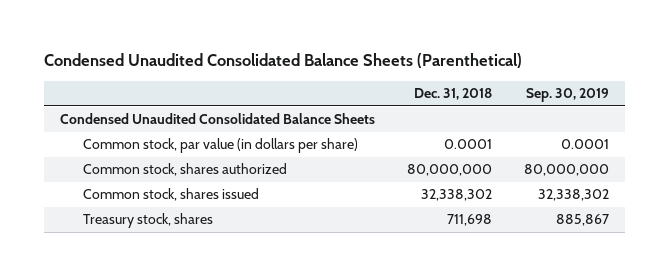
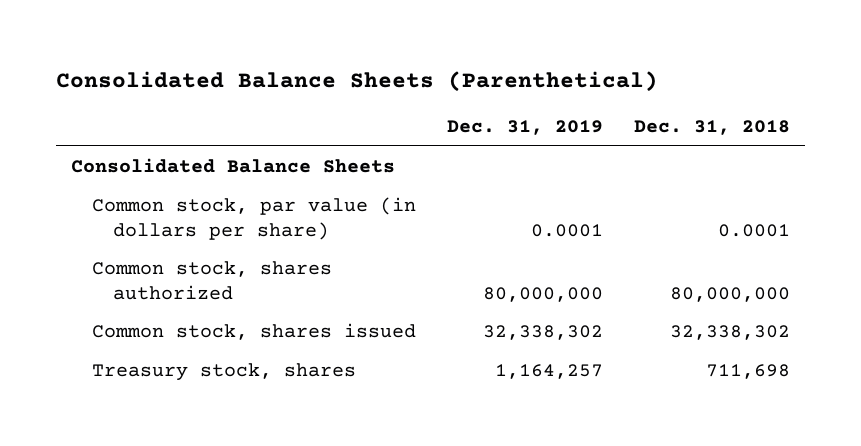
- Condensed Unaudited Consolidated Balance Sheets (Parenthetical)
+ Consolidated Balance Sheets (Parenthetical)
- | Dec. 31, 2018 | Sep. 30, 2019
+ | Dec. 31, 2019 | Dec. 31, 2018
- Condensed Unaudited Consolidated Balance Sheets
+ Consolidated Balance Sheets

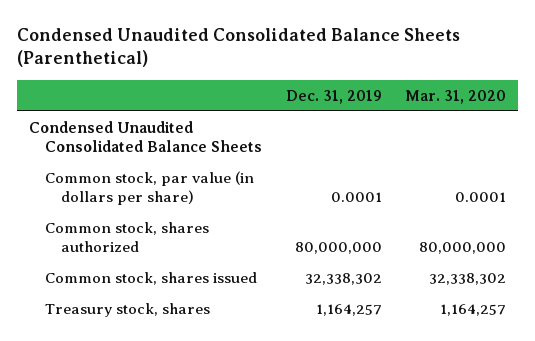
- Consolidated Balance Sheets (Parenthetical)
+ Condensed Unaudited Consolidated Balance Sheets (Parenthetical)
- | Dec. 31, 2019 | Dec. 31, 2018
+ | Dec. 31, 2019 | Mar. 31, 2020
- Consolidated Balance Sheets
+ Condensed Unaudited Consolidated Balance Sheets

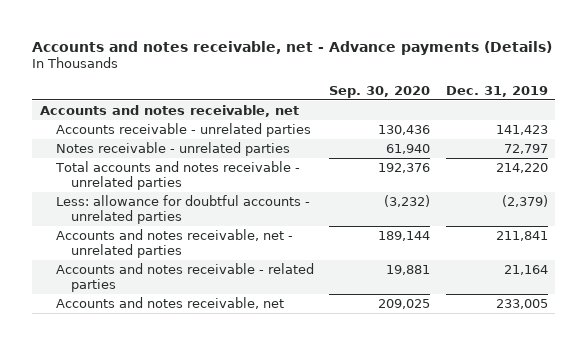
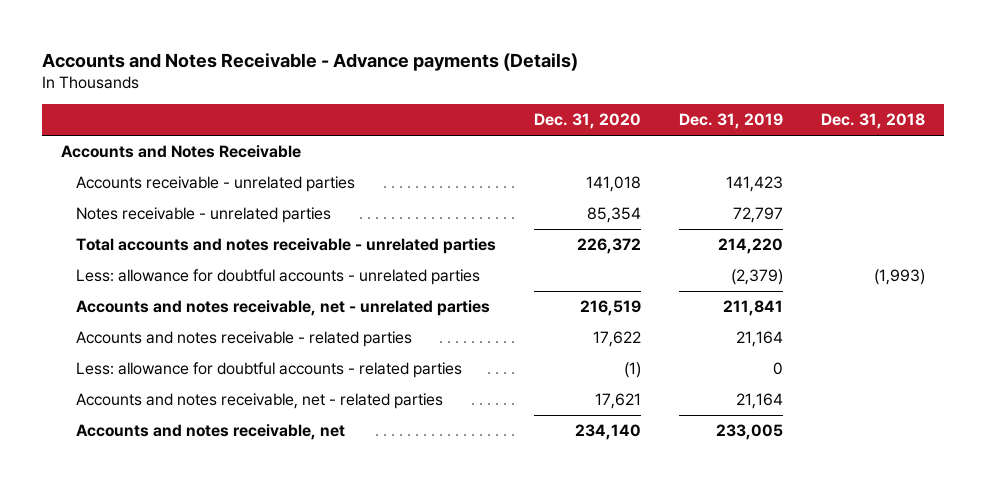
- Accounts and notes receivable, net - Advance payments (Details)
+ Accounts and Notes Receivable - Advance payments (Details)
- | Sep. 30, 2020 | Dec. 31, 2019
+ | Dec. 31, 2020 | Dec. 31, 2019 | Dec. 31, 2018
- Accounts and notes receivable, net
+ Accounts and Notes Receivable
+ Less: allowance for doubtful accounts - related parties | (1) | 0 |
+ Accounts and notes receivable, net - related parties | 17,621 | 21,164 |

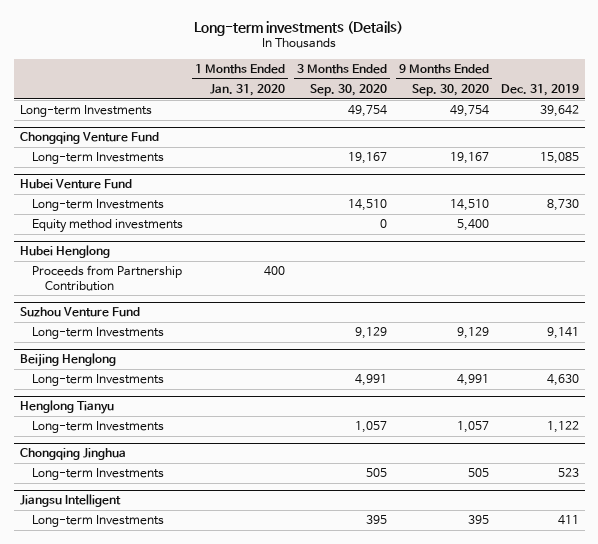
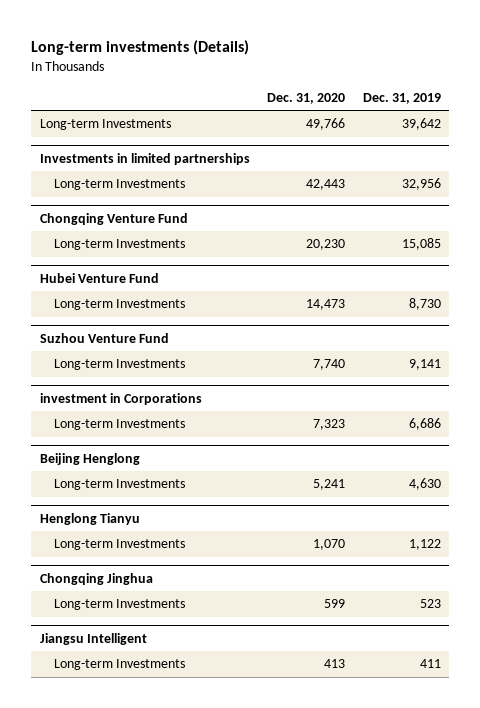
- | 1 Months Ended Jan. 31, 2020 | 3 Months Ended Sep. 30, 2020 | 9 Months Ended Sep. 30, 2020 | Dec. 31, 2019
+ | Dec. 31, 2020 | Dec. 31, 2019
+ Investments in limited partnerships
+ Long-term Investments | 42,443 | 32,956
@ Hubei Venture Fund
- Equity method investments | | 0 | 5,400 |
- Hubei Henglong
- Proceeds from Partnership Contribution | 400 | | |
+ investment in Corporations
+ Long-term Investments | 7,323 | 6,686

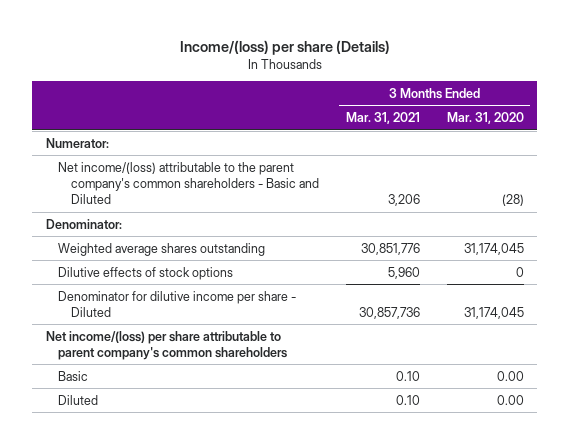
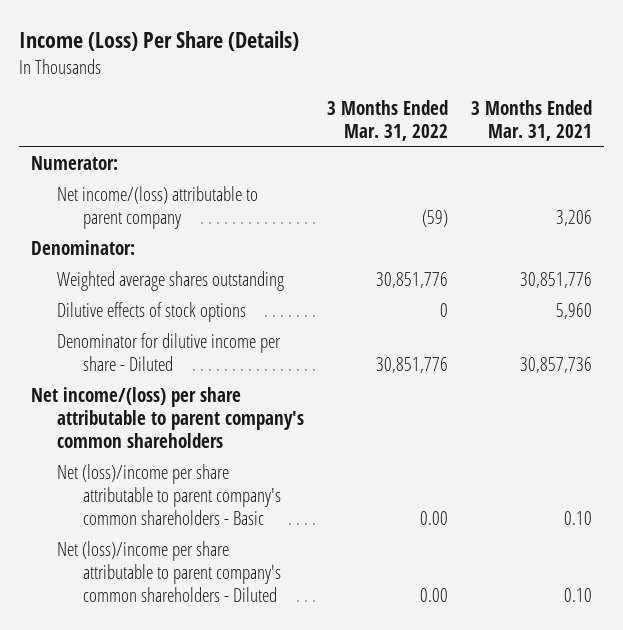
- Income/(loss) per share (Details)
+ Income (Loss) Per Share (Details)
- | 3 Months Ended Mar. 31, 2021 | 3 Months Ended Mar. 31, 2020
+ | 3 Months Ended Mar. 31, 2022 | 3 Months Ended Mar. 31, 2021
- Net income/(loss) attributable to the parent company's common shareholders - Basic and Diluted | 3,206 | (28)
+ Net income/(loss) attributable to parent company | (59) | 3,206
- Basic | 0.10 | 0.00
- Diluted | 0.10 | 0.00
+ Net (loss)/income per share attributable to parent company's common shareholders - Basic | 0.00 | 0.10
+ Net (loss)/income per share attributable to parent company's common shareholders - Diluted | 0.00 | 0.10

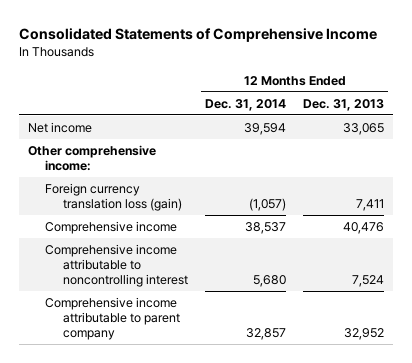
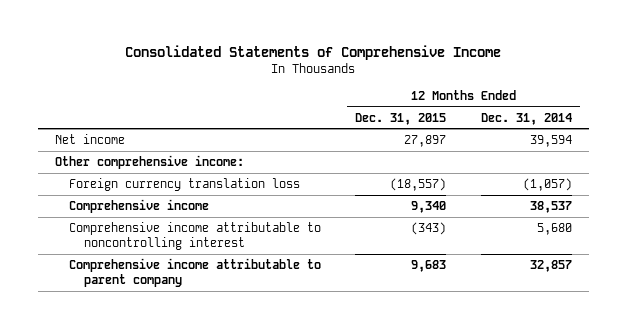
- | 12 Months Ended Dec. 31, 2014 | 12 Months Ended Dec. 31, 2013
+ | 12 Months Ended Dec. 31, 2015 | 12 Months Ended Dec. 31, 2014
- Foreign currency translation loss (gain) | (1,057) | 7,411
+ Foreign currency translation loss | (18,557) | (1,057)

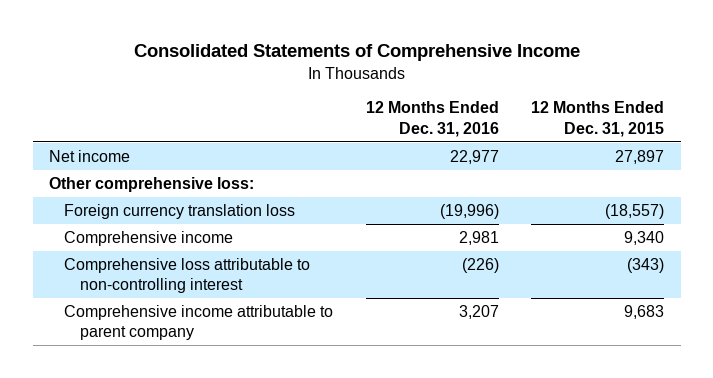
- | 12 Months Ended Dec. 31, 2015 | 12 Months Ended Dec. 31, 2014
+ | 12 Months Ended Dec. 31, 2016 | 12 Months Ended Dec. 31, 2015
- Other comprehensive income:
+ Other comprehensive loss:
- Comprehensive income attributable to noncontrolling interest | (343) | 5,680
+ Comprehensive loss attributable to non-controlling interest | (226) | (343)

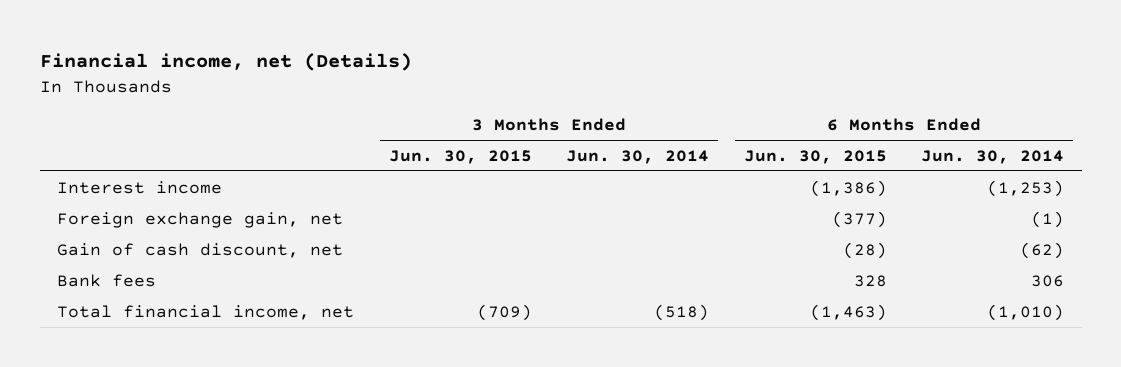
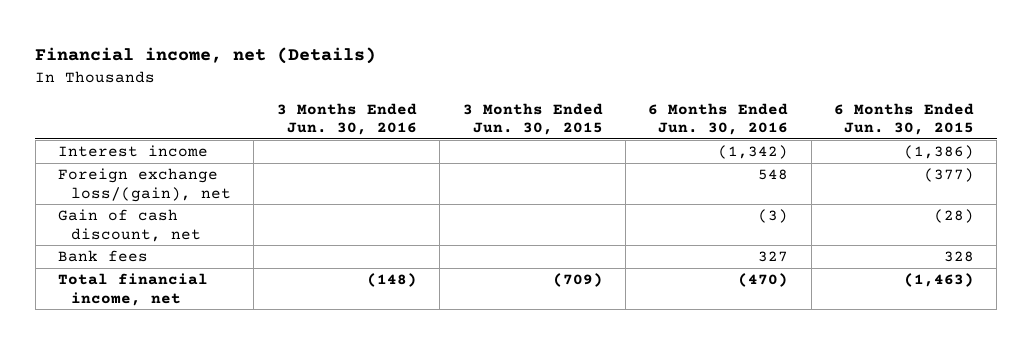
- | 3 Months Ended Jun. 30, 2015 | 3 Months Ended Jun. 30, 2014 | 6 Months Ended Jun. 30, 2015 | 6 Months Ended Jun. 30, 2014
+ | 3 Months Ended Jun. 30, 2016 | 3 Months Ended Jun. 30, 2015 | 6 Months Ended Jun. 30, 2016 | 6 Months Ended Jun. 30, 2015
- Foreign exchange gain, net | | | (377) | (1)
+ Foreign exchange loss/(gain), net | | | 548 | (377)

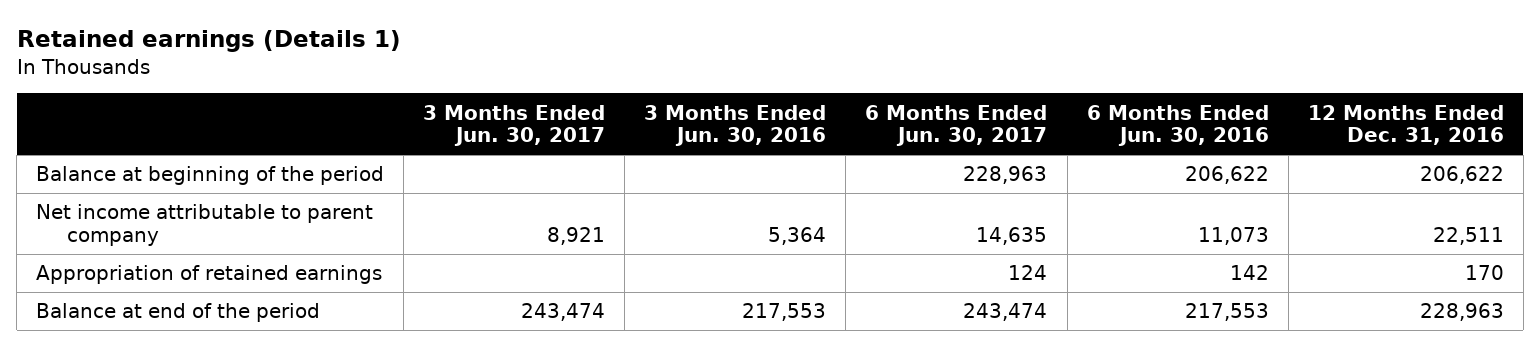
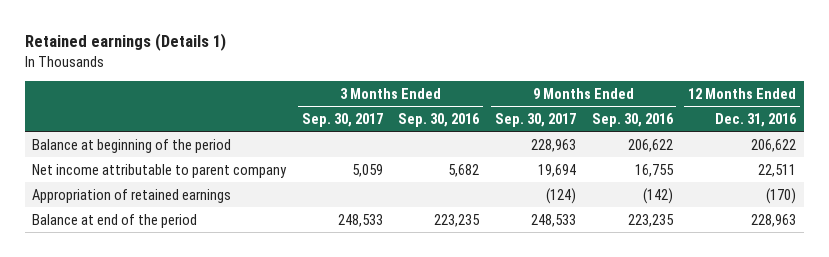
- | 3 Months Ended Jun. 30, 2017 | 3 Months Ended Jun. 30, 2016 | 6 Months Ended Jun. 30, 2017 | 6 Months Ended Jun. 30, 2016 | 12 Months Ended Dec. 31, 2016
+ | 3 Months Ended Sep. 30, 2017 | 3 Months Ended Sep. 30, 2016 | 9 Months Ended Sep. 30, 2017 | 9 Months Ended Sep. 30, 2016 | 12 Months Ended Dec. 31, 2016
- Appropriation of retained earnings | | | 124 | 142 | 170
+ Appropriation of retained earnings | | | (124) | (142) | (170)

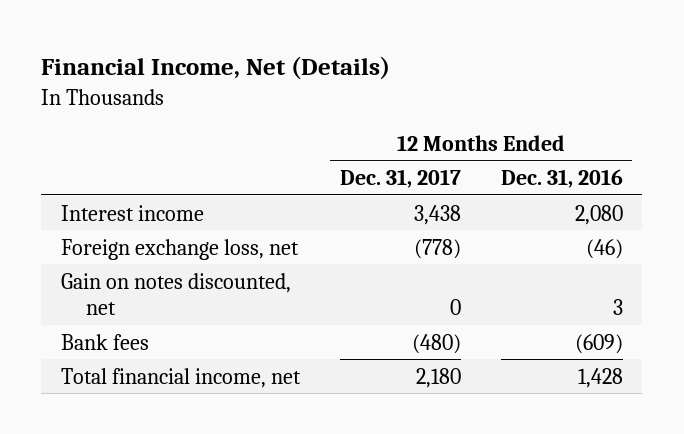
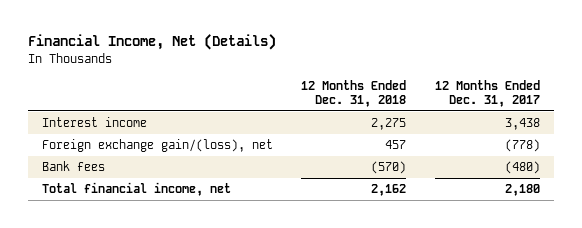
- | 12 Months Ended Dec. 31, 2017 | 12 Months Ended Dec. 31, 2016
+ | 12 Months Ended Dec. 31, 2018 | 12 Months Ended Dec. 31, 2017
- Foreign exchange loss, net | (778) | (46)
- Gain on notes discounted, net | 0 | 3
+ Foreign exchange gain/(loss), net | 457 | (778)

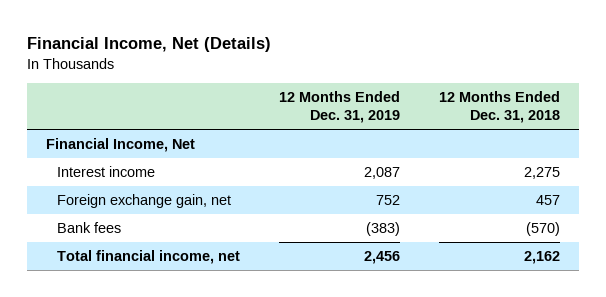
- | 12 Months Ended Dec. 31, 2018 | 12 Months Ended Dec. 31, 2017
+ | 12 Months Ended Dec. 31, 2019 | 12 Months Ended Dec. 31, 2018
+ Financial Income, Net
- Foreign exchange gain/(loss), net | 457 | (778)
+ Foreign exchange gain, net | 752 | 457

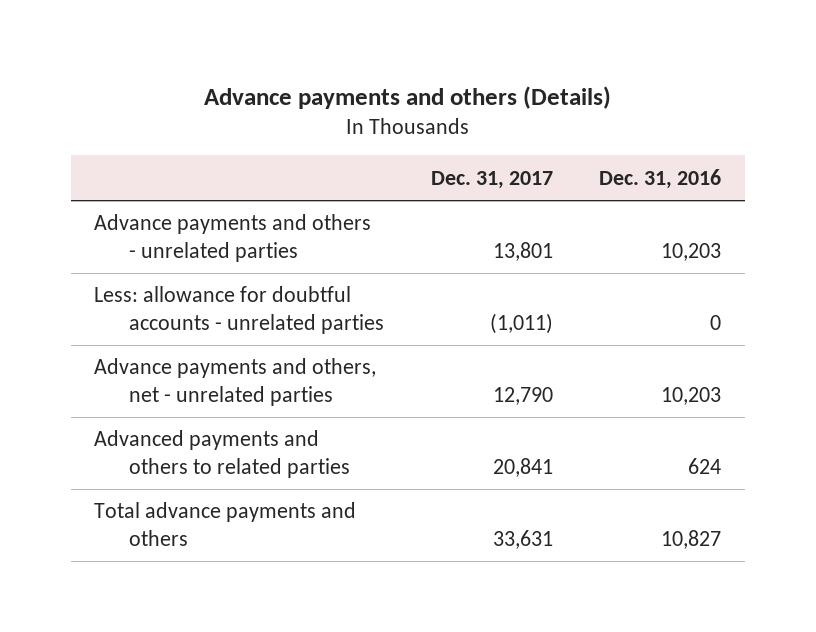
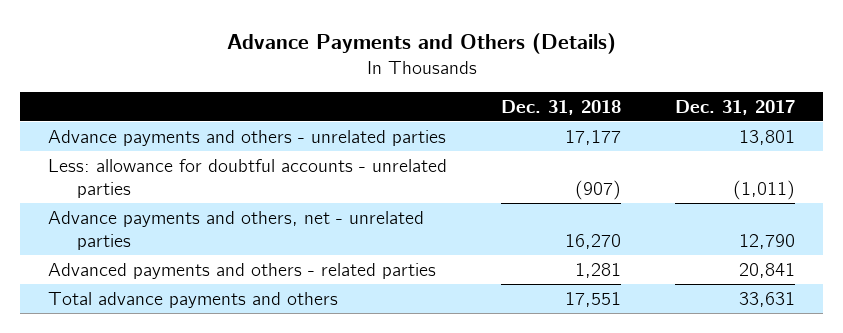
- Advance payments and others (Details)
+ Advance Payments and Others (Details)
- | Dec. 31, 2017 | Dec. 31, 2016
+ | Dec. 31, 2018 | Dec. 31, 2017
- Advanced payments and others to related parties | 20,841 | 624
+ Advanced payments and others - related parties | 1,281 | 20,841

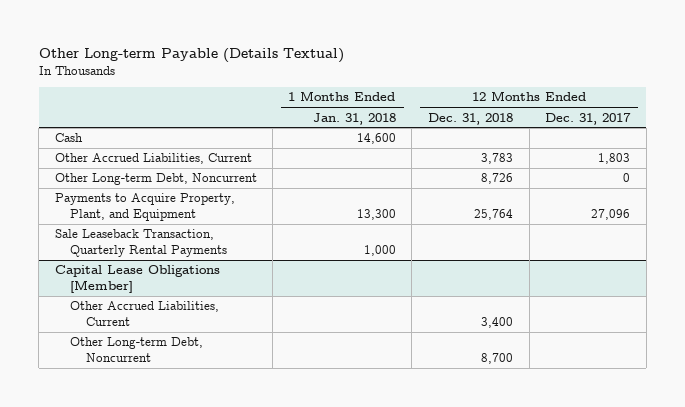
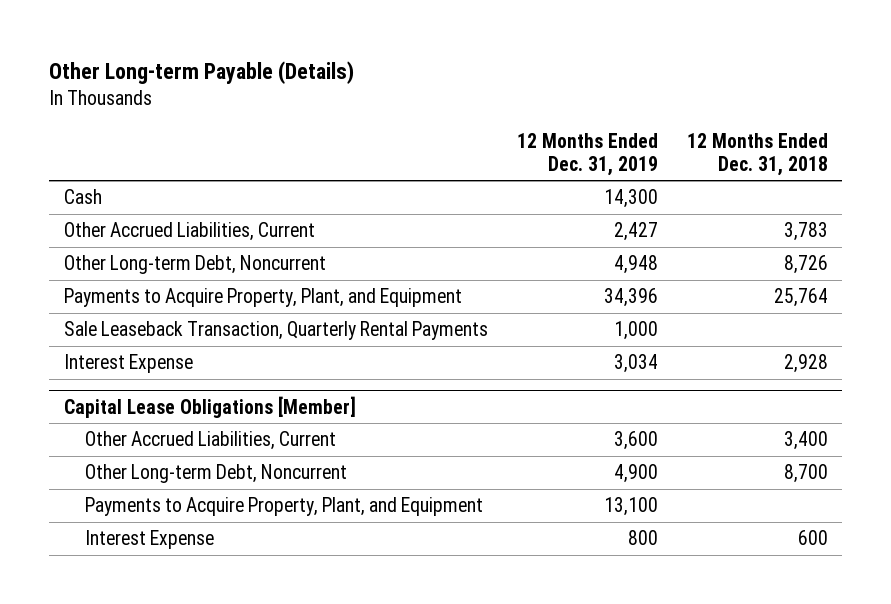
- Other Long-term Payable (Details Textual)
+ Other Long-term Payable (Details)
- | 1 Months Ended Jan. 31, 2018 | 12 Months Ended Dec. 31, 2018 | 12 Months Ended Dec. 31, 2017
+ | 12 Months Ended Dec. 31, 2019 | 12 Months Ended Dec. 31, 2018
+ Interest Expense | 3,034 | 2,928
@ Capital Lease Obligations [Member]
+ Payments to Acquire Property, Plant, and Equipment | 13,100 |
+ Interest Expense | 800 | 600

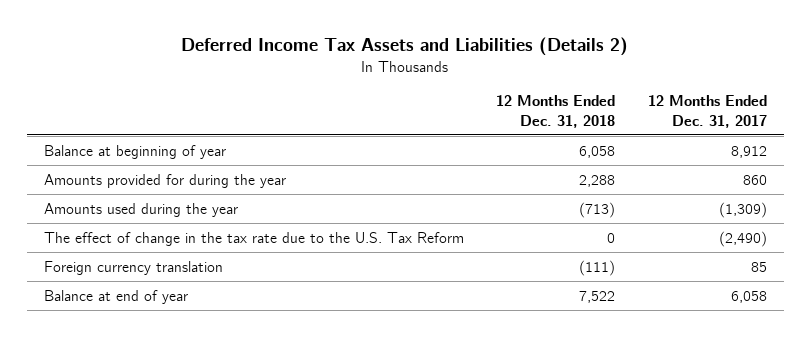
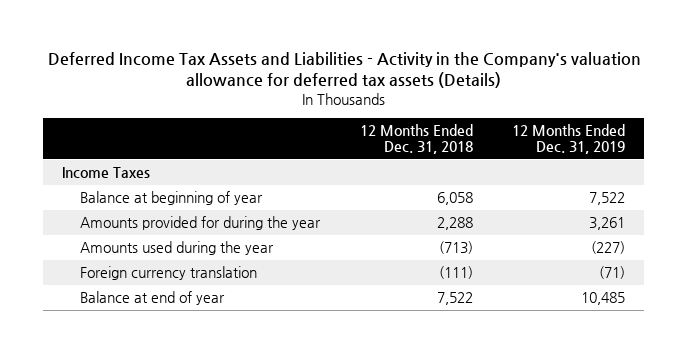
- Deferred Income Tax Assets and Liabilities (Details 2)
+ Deferred Income Tax Assets and Liabilities - Activity in the Company's valuation allowance for deferred tax assets (Details)
- | 12 Months Ended Dec. 31, 2018 | 12 Months Ended Dec. 31, 2017
+ | 12 Months Ended Dec. 31, 2018 | 12 Months Ended Dec. 31, 2019
+ Income Taxes
- The effect of change in the tax rate due to the U.S. Tax Reform | 0 | (2,490)

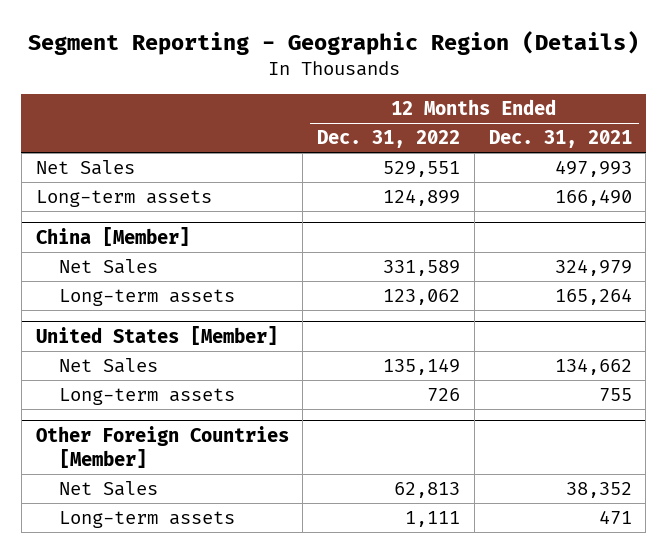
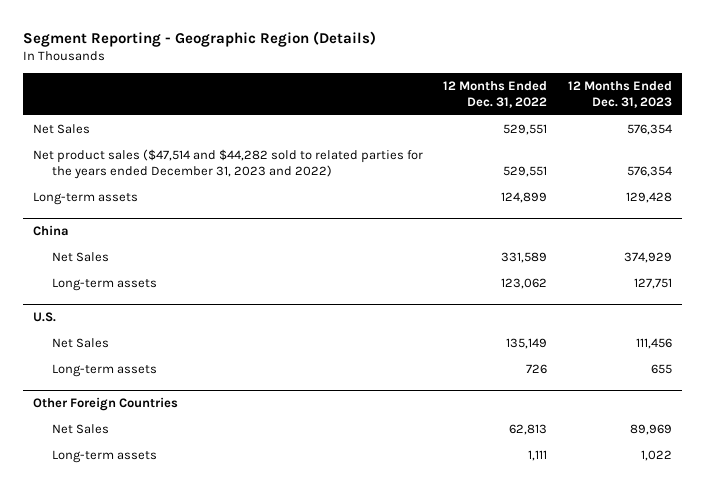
- | 12 Months Ended Dec. 31, 2022 | 12 Months Ended Dec. 31, 2021
+ | 12 Months Ended Dec. 31, 2022 | 12 Months Ended Dec. 31, 2023
+ Net product sales ($47,514 and $44,282 sold to related parties for the years ended December 31, 2023 and 2022) | 529,551 | 576,354
- China [Member]
+ China
- United States [Member]
+ U.S.
- Other Foreign Countries [Member]
+ Other Foreign Countries

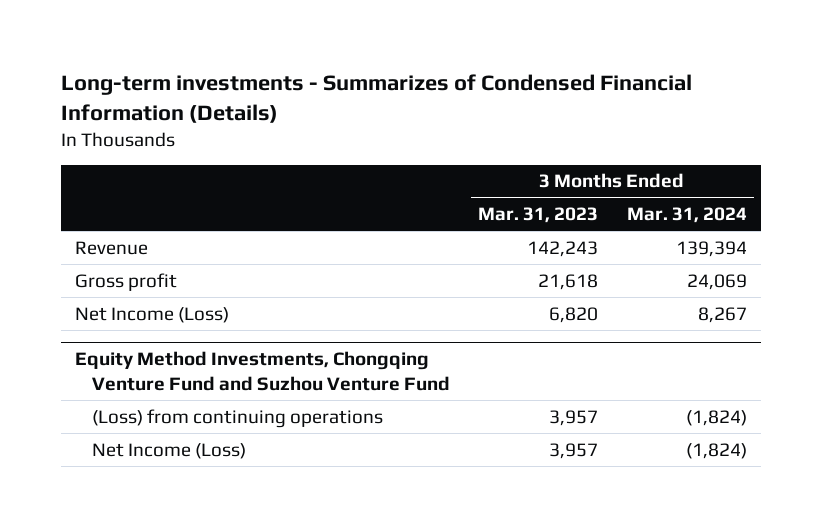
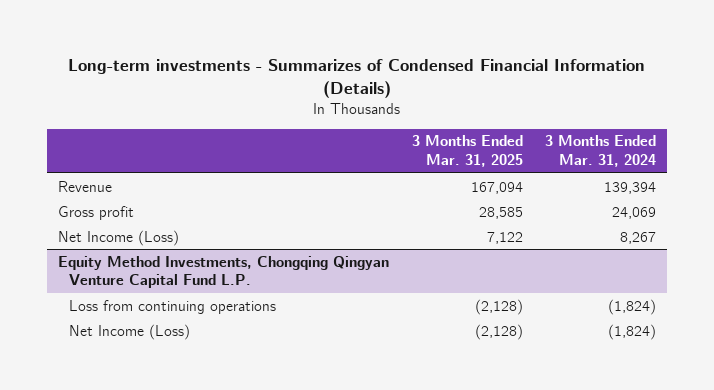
- | 3 Months Ended Mar. 31, 2023 | 3 Months Ended Mar. 31, 2024
+ | 3 Months Ended Mar. 31, 2025 | 3 Months Ended Mar. 31, 2024
- Equity Method Investments, Chongqing Venture Fund and Suzhou Venture Fund
- (Loss) from continuing operations | 3,957 | (1,824)
+ Equity Method Investments, Chongqing Qingyan Venture Capital Fund L.P.
+ Loss from continuing operations | (2,128) | (1,824)

